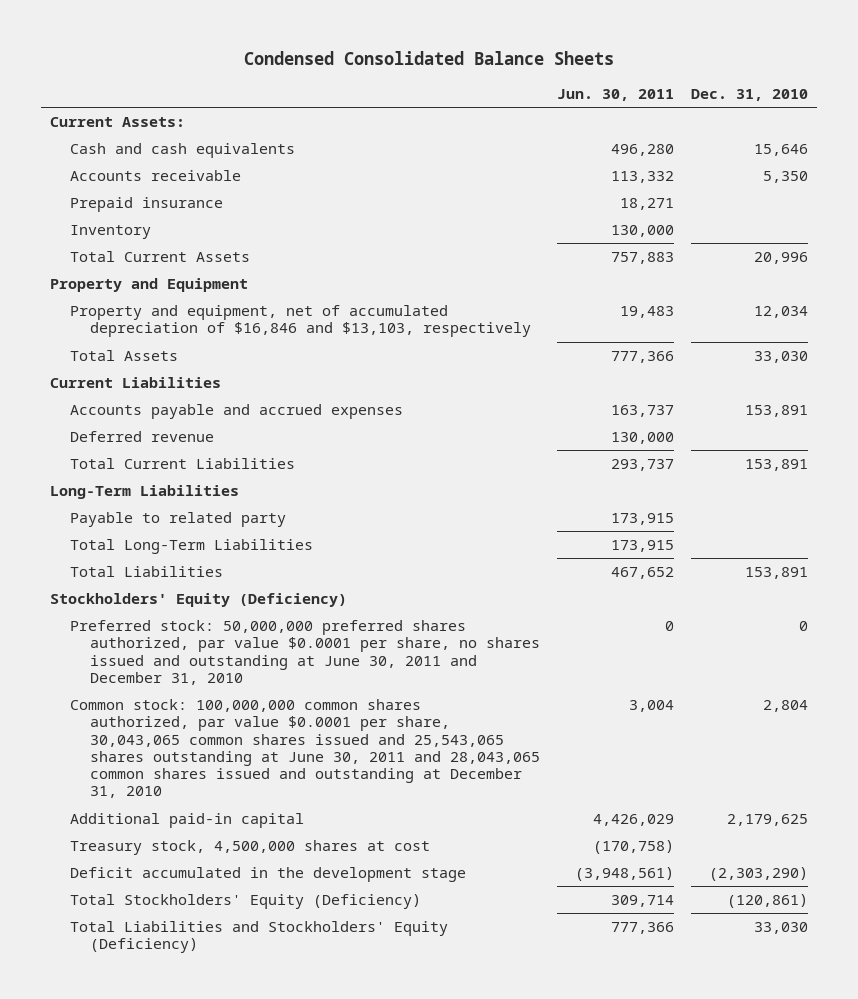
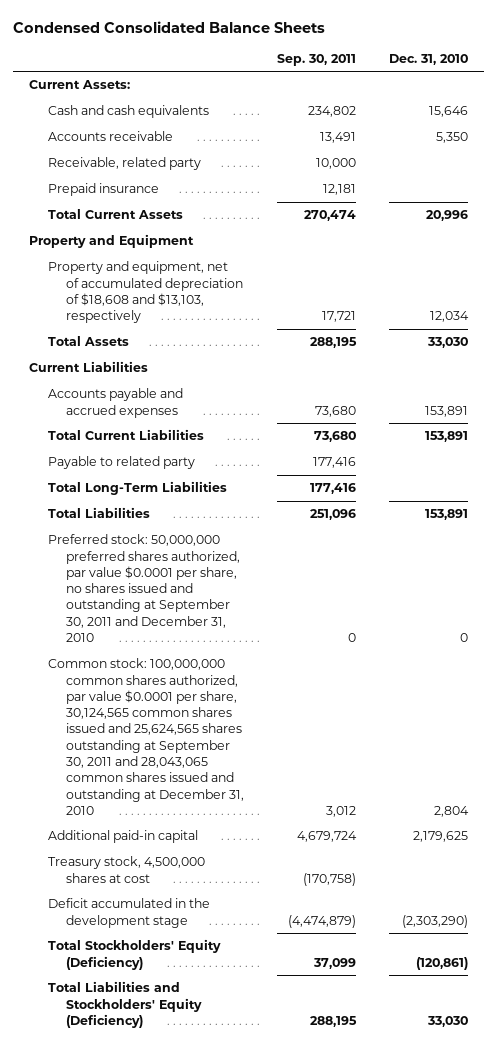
- | Jun. 30, 2011 | Dec. 31, 2010
+ | Sep. 30, 2011 | Dec. 31, 2010
+ Receivable, related party | 10,000 |
- Inventory | 130,000 |
- Property and equipment, net of accumulated depreciation of $16,846 and $13,103, respectively | 19,483 | 12,034
+ Property and equipment, net of accumulated depreciation of $18,608 and $13,103, respectively | 17,721 | 12,034
- Deferred revenue | 130,000 |
- Long-Term Liabilities
- Stockholders' Equity (Deficiency)
- Preferred stock: 50,000,000 preferred shares authorized, par value $0.0001 per share, no shares issued and outstanding at June 30, 2011 and December 31, 2010 | 0 | 0
- Common stock: 100,000,000 common shares authorized, par value $0.0001 per share, 30,043,065 common shares issued and 25,543,065 shares outstanding at June 30, 2011 and 28,043,065 common shares issued and outstanding at December 31, 2010 | 3,004 | 2,804
+ Preferred stock: 50,000,000 preferred shares authorized, par value $0.0001 per share, no shares issued and outstanding at September 30, 2011 and December 31, 2010 | 0 | 0
+ Common stock: 100,000,000 common shares authorized, par value $0.0001 per share, 30,124,565 common shares issued and 25,624,565 shares outstanding at September 30, 2011 and 28,043,065 common shares issued and outstanding at December 31, 2010 | 3,012 | 2,804

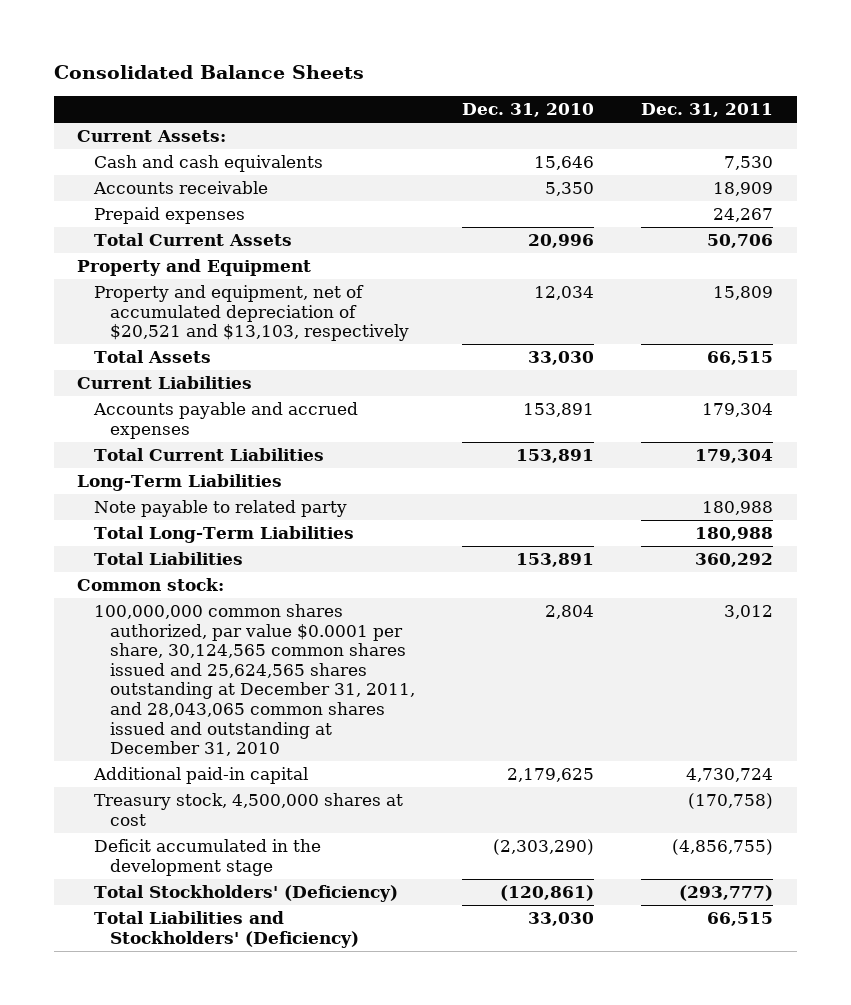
- Condensed Consolidated Balance Sheets
+ Consolidated Balance Sheets
- | Sep. 30, 2011 | Dec. 31, 2010
+ | Dec. 31, 2010 | Dec. 31, 2011
- Receivable, related party | 10,000 |
- Prepaid insurance | 12,181 |
+ Prepaid expenses | | 24,267
- Property and equipment, net of accumulated depreciation of $18,608 and $13,103, respectively | 17,721 | 12,034
+ Property and equipment, net of accumulated depreciation of $20,521 and $13,103, respectively | 12,034 | 15,809
- Payable to related party | 177,416 |
+ Long-Term Liabilities
+ Note payable to related party | | 180,988
- Preferred stock: 50,000,000 preferred shares authorized, par value $0.0001 per share, no shares issued and outstanding at September 30, 2011 and December 31, 2010 | 0 | 0
- Common stock: 100,000,000 common shares authorized, par value $0.0001 per share, 30,124,565 common shares issued and 25,624,565 shares outstanding at September 30, 2011 and 28,043,065 common shares issued and outstanding at December 31, 2010 | 3,012 | 2,804
+ Common stock:
+ 100,000,000 common shares authorized, par value $0.0001 per share, 30,124,565 common shares issued and 25,624,565 shares outstanding at December 31, 2011, and 28,043,065 common shares issued and outstanding at December 31, 2010 | 2,804 | 3,012
- Total Stockholders' Equity (Deficiency) | 37,099 | (120,861)
- Total Liabilities and Stockholders' Equity (Deficiency) | 288,195 | 33,030
+ Total Stockholders' (Deficiency) | (120,861) | (293,777)
+ Total Liabilities and Stockholders' (Deficiency) | 33,030 | 66,515

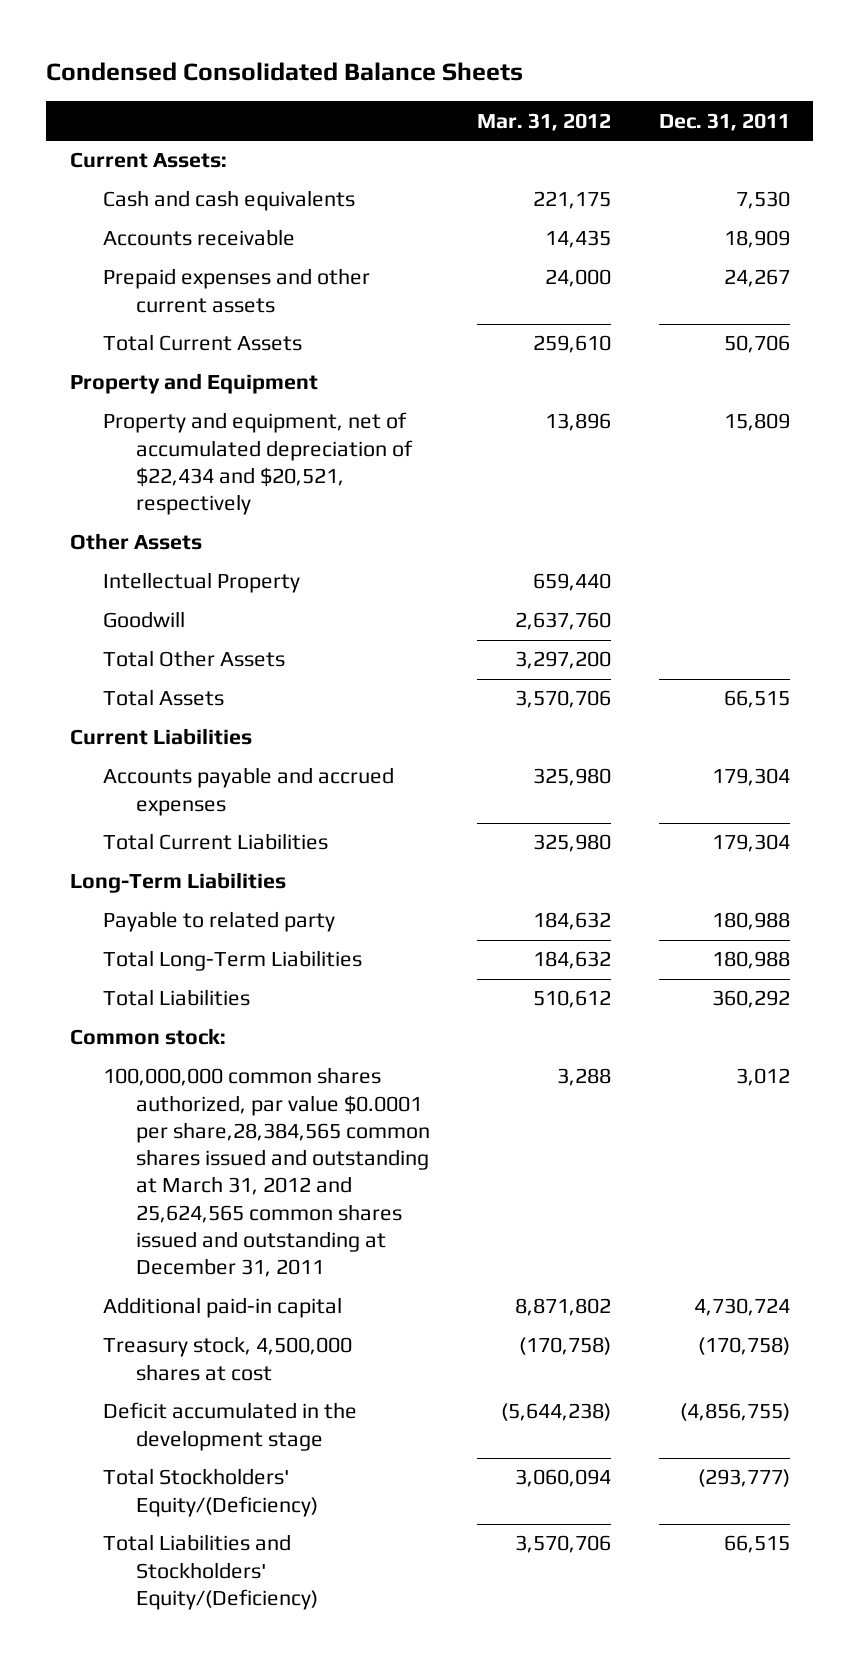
- Consolidated Balance Sheets
+ Condensed Consolidated Balance Sheets
- | Dec. 31, 2010 | Dec. 31, 2011
+ | Mar. 31, 2012 | Dec. 31, 2011
- Prepaid expenses | | 24,267
+ Prepaid expenses and other current assets | 24,000 | 24,267
- Property and equipment, net of accumulated depreciation of $20,521 and $13,103, respectively | 12,034 | 15,809
+ Property and equipment, net of accumulated depreciation of $22,434 and $20,521, respectively | 13,896 | 15,809
+ Other Assets
+ Intellectual Property | 659,440 |
+ Goodwill | 2,637,760 |
+ Total Other Assets | 3,297,200 |
- Note payable to related party | | 180,988
+ Payable to related party | 184,632 | 180,988
- 100,000,000 common shares authorized, par value $0.0001 per share, 30,124,565 common shares issued and 25,624,565 shares outstanding at December 31, 2011, and 28,043,065 common shares issued and outstanding at December 31, 2010 | 2,804 | 3,012
+ 100,000,000 common shares authorized, par value $0.0001 per share,28,384,565 common shares issued and outstanding at March 31, 2012 and 25,624,565 common shares issued and outstanding at December 31, 2011 | 3,288 | 3,012
- Total Stockholders' (Deficiency) | (120,861) | (293,777)
- Total Liabilities and Stockholders' (Deficiency) | 33,030 | 66,515
+ Total Stockholders' Equity/(Deficiency) | 3,060,094 | (293,777)
+ Total Liabilities and Stockholders' Equity/(Deficiency) | 3,570,706 | 66,515

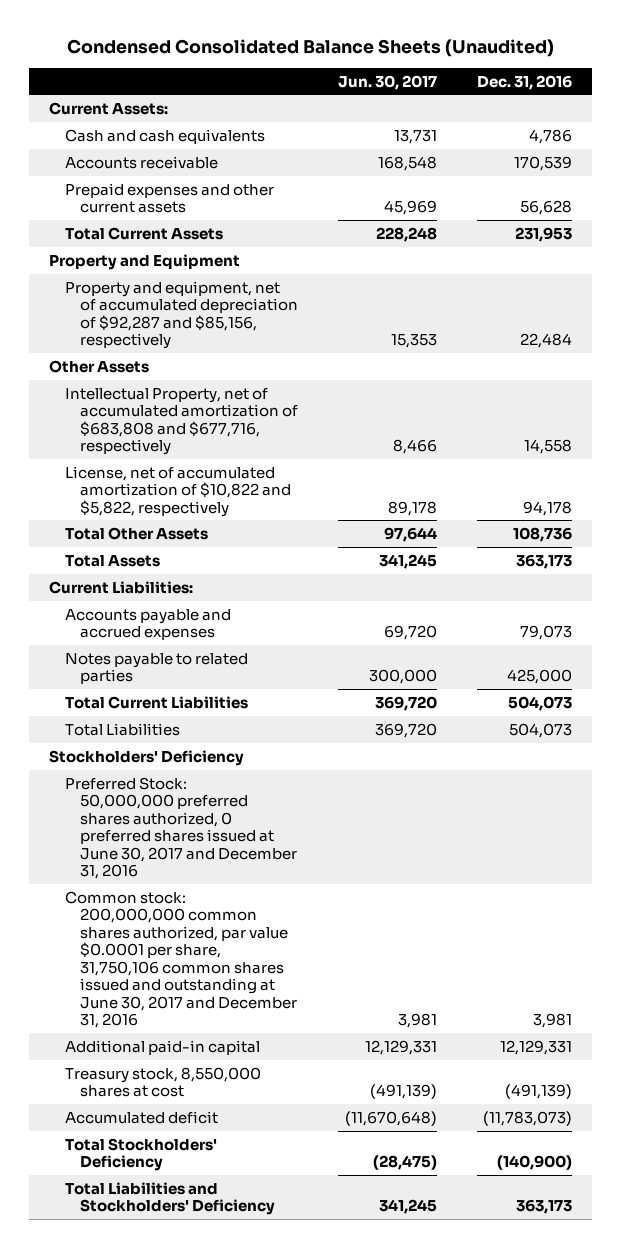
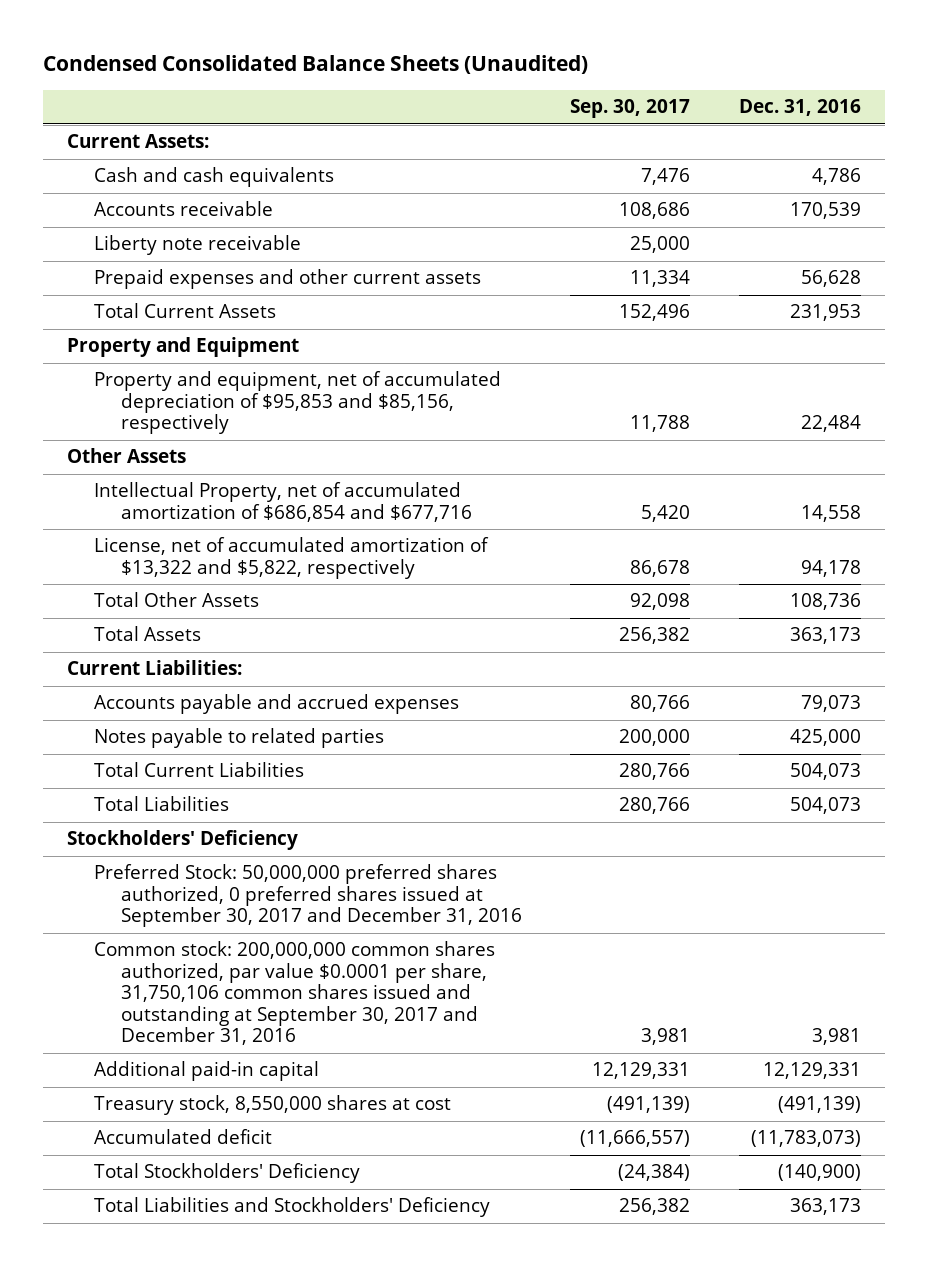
- | Jun. 30, 2017 | Dec. 31, 2016
+ | Sep. 30, 2017 | Dec. 31, 2016
+ Liberty note receivable | 25,000 |
- Property and equipment, net of accumulated depreciation of $92,287 and $85,156, respectively | 15,353 | 22,484
+ Property and equipment, net of accumulated depreciation of $95,853 and $85,156, respectively | 11,788 | 22,484
- Intellectual Property, net of accumulated amortization of $683,808 and $677,716, respectively | 8,466 | 14,558
- License, net of accumulated amortization of $10,822 and $5,822, respectively | 89,178 | 94,178
+ Intellectual Property, net of accumulated amortization of $686,854 and $677,716 | 5,420 | 14,558
+ License, net of accumulated amortization of $13,322 and $5,822, respectively | 86,678 | 94,178
- Preferred Stock: 50,000,000 preferred shares authorized, 0 preferred shares issued at June 30, 2017 and December 31, 2016
- Common stock: 200,000,000 common shares authorized, par value $0.0001 per share, 31,750,106 common shares issued and outstanding at June 30, 2017 and December 31, 2016 | 3,981 | 3,981
+ Preferred Stock: 50,000,000 preferred shares authorized, 0 preferred shares issued at September 30, 2017 and December 31, 2016
+ Common stock: 200,000,000 common shares authorized, par value $0.0001 per share, 31,750,106 common shares issued and outstanding at September 30, 2017 and December 31, 2016 | 3,981 | 3,981

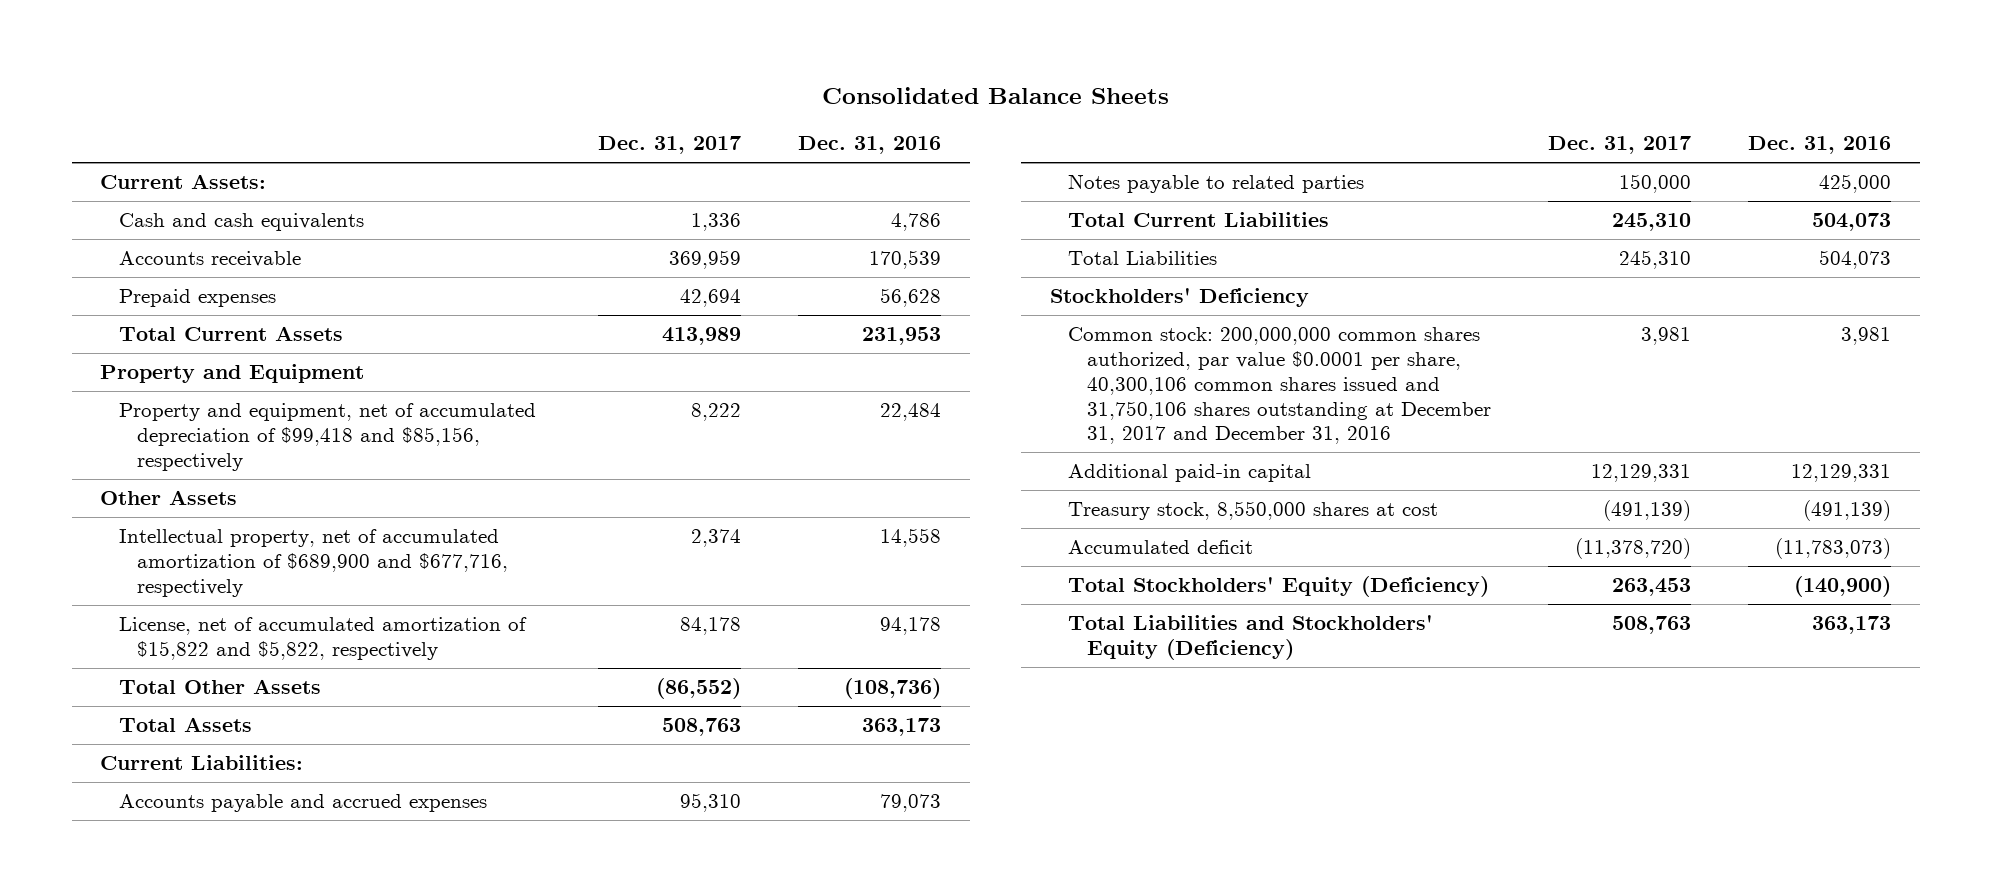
- Condensed Consolidated Balance Sheets (Unaudited)
+ Consolidated Balance Sheets
- | Sep. 30, 2017 | Dec. 31, 2016
+ | Dec. 31, 2017 | Dec. 31, 2016
- Liberty note receivable | 25,000 |
- Prepaid expenses and other current assets | 11,334 | 56,628
+ Prepaid expenses | 42,694 | 56,628
- Property and equipment, net of accumulated depreciation of $95,853 and $85,156, respectively | 11,788 | 22,484
+ Property and equipment, net of accumulated depreciation of $99,418 and $85,156, respectively | 8,222 | 22,484
- Intellectual Property, net of accumulated amortization of $686,854 and $677,716 | 5,420 | 14,558
- License, net of accumulated amortization of $13,322 and $5,822, respectively | 86,678 | 94,178
- Total Other Assets | 92,098 | 108,736
+ Intellectual property, net of accumulated amortization of $689,900 and $677,716, respectively | 2,374 | 14,558
+ License, net of accumulated amortization of $15,822 and $5,822, respectively | 84,178 | 94,178
+ Total Other Assets | (86,552) | (108,736)
- Preferred Stock: 50,000,000 preferred shares authorized, 0 preferred shares issued at September 30, 2017 and December 31, 2016
- Common stock: 200,000,000 common shares authorized, par value $0.0001 per share, 31,750,106 common shares issued and outstanding at September 30, 2017 and December 31, 2016 | 3,981 | 3,981
+ Common stock: 200,000,000 common shares authorized, par value $0.0001 per share, 40,300,106 common shares issued and 31,750,106 shares outstanding at December 31, 2017 and December 31, 2016 | 3,981 | 3,981
- Total Stockholders' Deficiency | (24,384) | (140,900)
- Total Liabilities and Stockholders' Deficiency | 256,382 | 363,173
+ Total Stockholders' Equity (Deficiency) | 263,453 | (140,900)
+ Total Liabilities and Stockholders' Equity (Deficiency) | 508,763 | 363,173

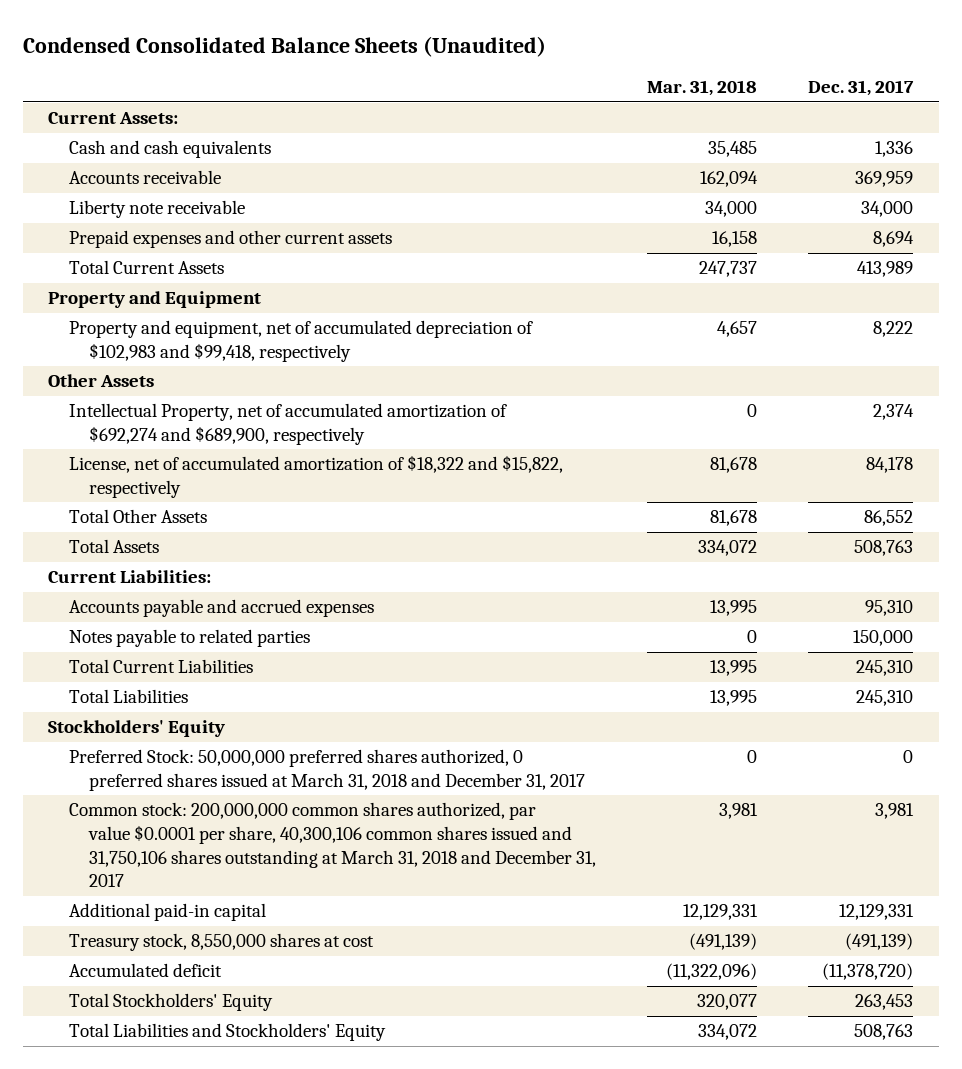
- Consolidated Balance Sheets
+ Condensed Consolidated Balance Sheets (Unaudited)
- | Dec. 31, 2017 | Dec. 31, 2016
+ | Mar. 31, 2018 | Dec. 31, 2017
- Prepaid expenses | 42,694 | 56,628
+ Liberty note receivable | 34,000 | 34,000
+ Prepaid expenses and other current assets | 16,158 | 8,694
- Property and equipment, net of accumulated depreciation of $99,418 and $85,156, respectively | 8,222 | 22,484
+ Property and equipment, net of accumulated depreciation of $102,983 and $99,418, respectively | 4,657 | 8,222
- Intellectual property, net of accumulated amortization of $689,900 and $677,716, respectively | 2,374 | 14,558
- License, net of accumulated amortization of $15,822 and $5,822, respectively | 84,178 | 94,178
- Total Other Assets | (86,552) | (108,736)
+ Intellectual Property, net of accumulated amortization of $692,274 and $689,900, respectively | 0 | 2,374
+ License, net of accumulated amortization of $18,322 and $15,822, respectively | 81,678 | 84,178
+ Total Other Assets | 81,678 | 86,552
- Stockholders' Deficiency
- Common stock: 200,000,000 common shares authorized, par value $0.0001 per share, 40,300,106 common shares issued and 31,750,106 shares outstanding at December 31, 2017 and December 31, 2016 | 3,981 | 3,981
+ Stockholders' Equity
+ Preferred Stock: 50,000,000 preferred shares authorized, 0 preferred shares issued at March 31, 2018 and December 31, 2017 | 0 | 0
+ Common stock: 200,000,000 common shares authorized, par value $0.0001 per share, 40,300,106 common shares issued and 31,750,106 shares outstanding at March 31, 2018 and December 31, 2017 | 3,981 | 3,981
- Total Stockholders' Equity (Deficiency) | 263,453 | (140,900)
- Total Liabilities and Stockholders' Equity (Deficiency) | 508,763 | 363,173
+ Total Stockholders' Equity | 320,077 | 263,453
+ Total Liabilities and Stockholders' Equity | 334,072 | 508,763

